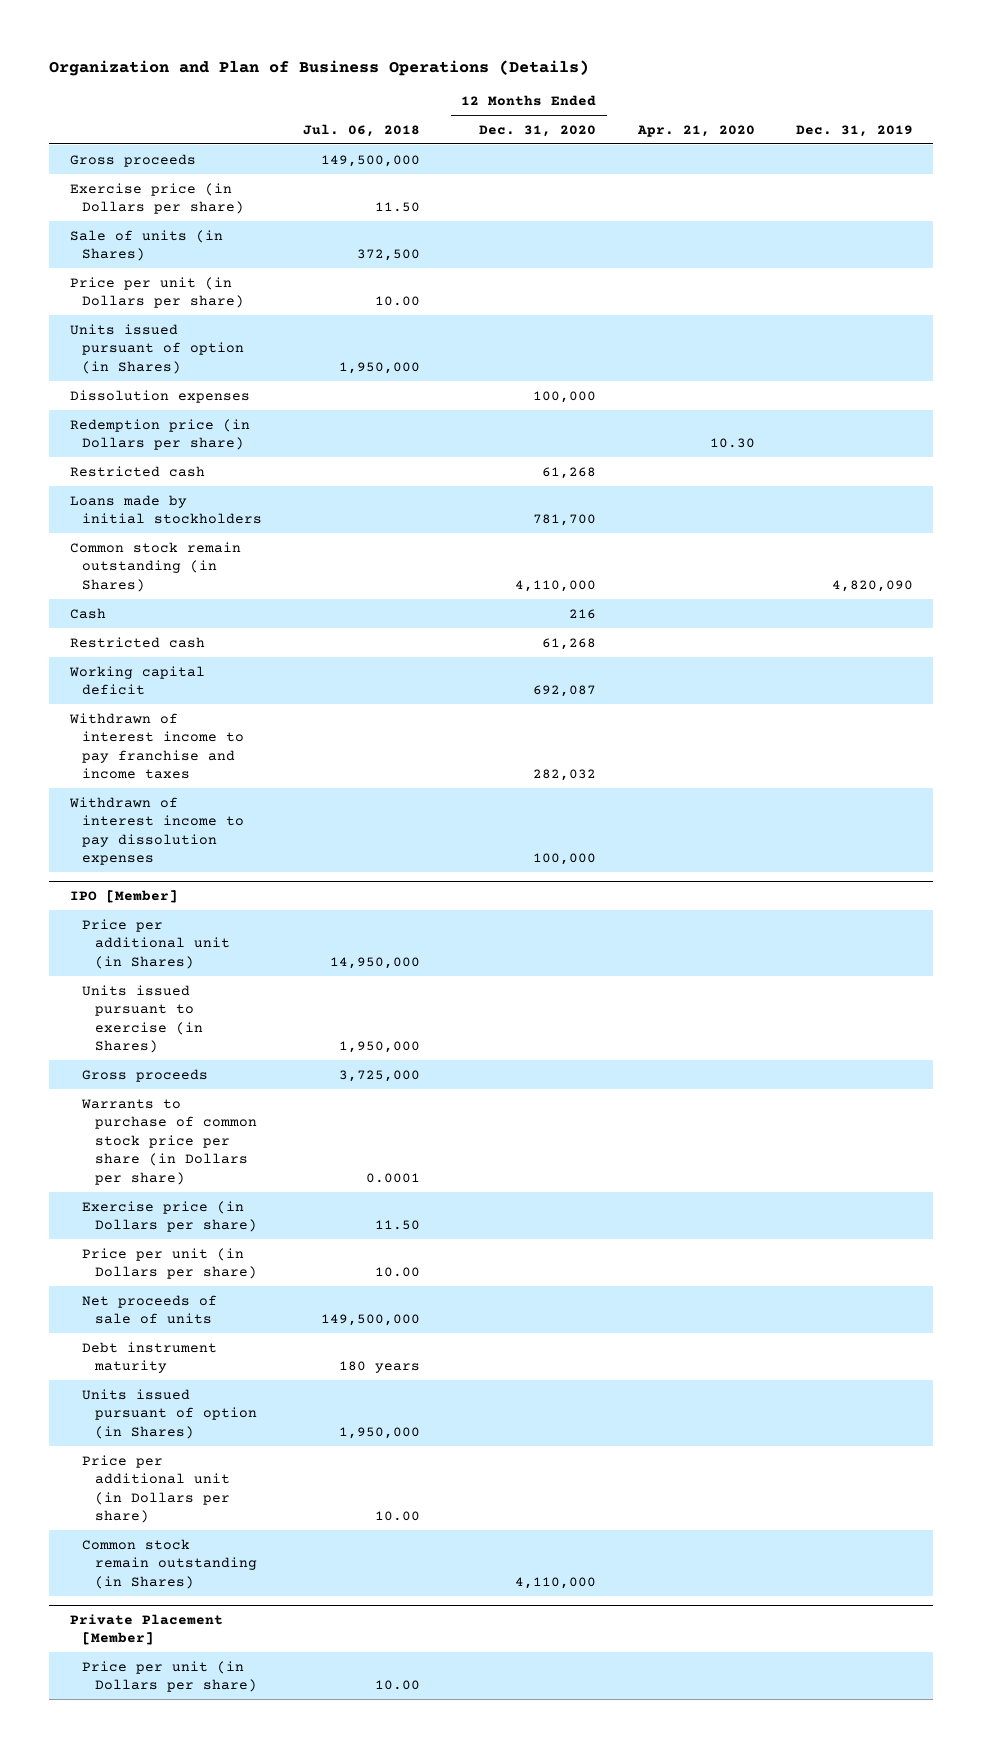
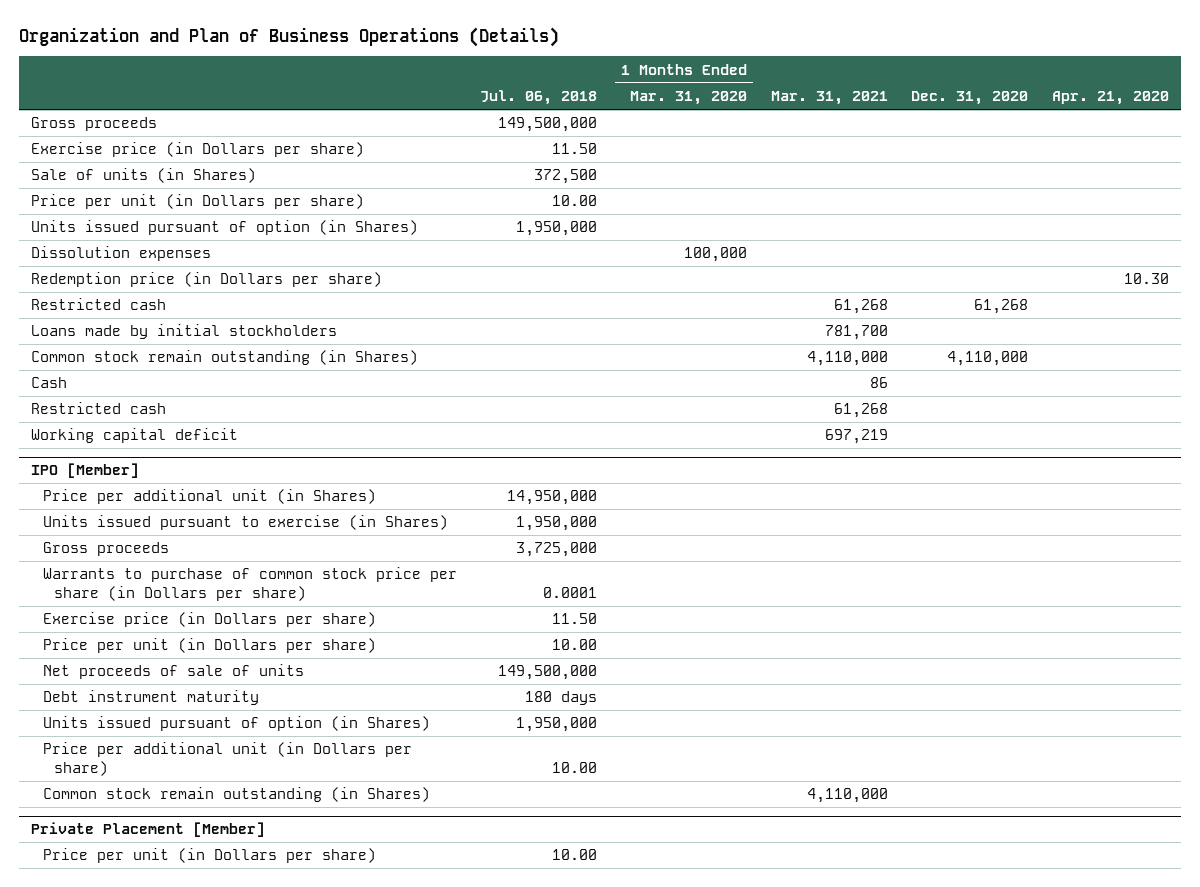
- | Jul. 06, 2018 | 12 Months Ended Dec. 31, 2020 | Apr. 21, 2020 | Dec. 31, 2019
+ | Jul. 06, 2018 | 1 Months Ended Mar. 31, 2020 | Mar. 31, 2021 | Dec. 31, 2020 | Apr. 21, 2020
- Withdrawn of interest income to pay franchise and income taxes | | 282,032 | |
- Withdrawn of interest income to pay dissolution expenses | | 100,000 | |
@ IPO [Member]
- Debt instrument maturity | 180 years | | |
+ Debt instrument maturity | 180 days | | | |

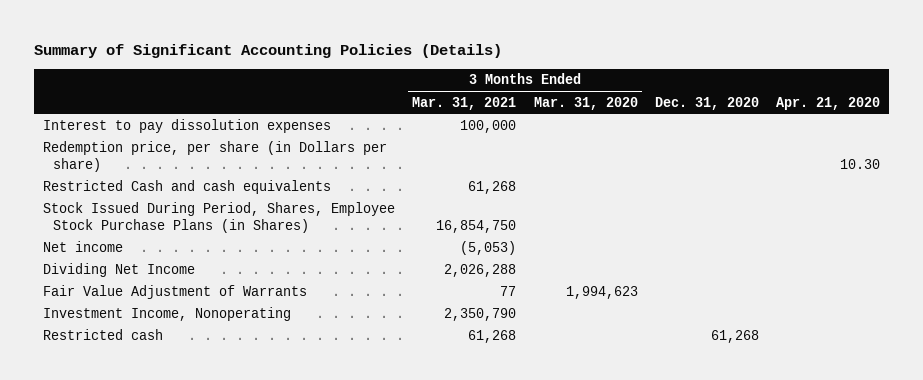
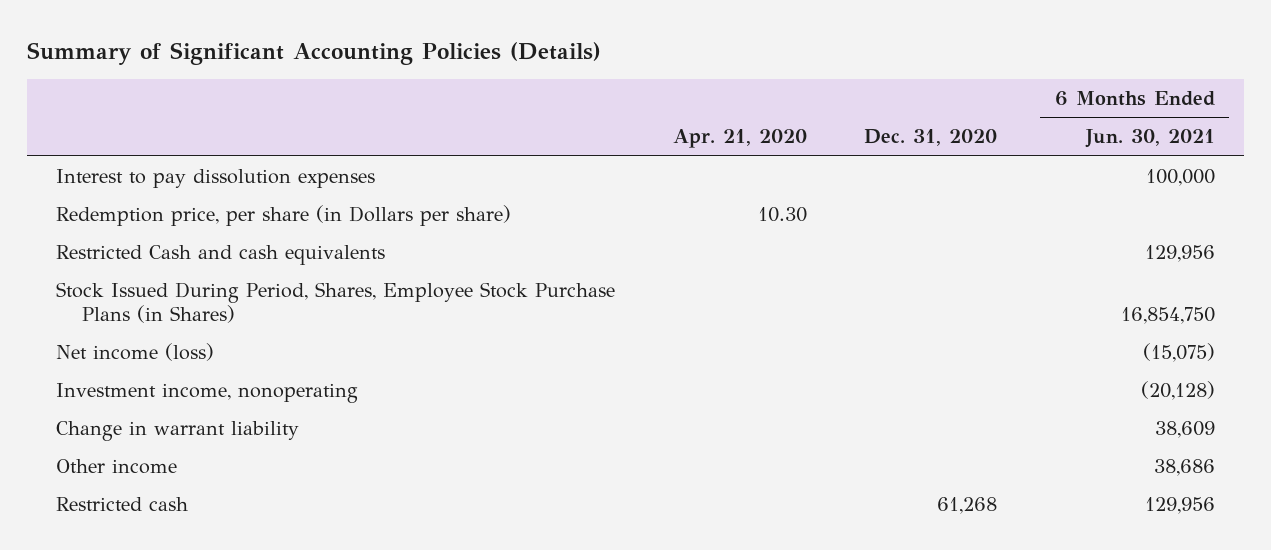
- | 3 Months Ended Mar. 31, 2021 | 3 Months Ended Mar. 31, 2020 | Dec. 31, 2020 | Apr. 21, 2020
+ | Apr. 21, 2020 | Dec. 31, 2020 | 6 Months Ended Jun. 30, 2021
- Net income | (5,053) | | |
- Dividing Net Income | 2,026,288 | | |
- Fair Value Adjustment of Warrants | 77 | 1,994,623 | |
- Investment Income, Nonoperating | 2,350,790 | | |
+ Net income (loss) | | | (15,075)
+ Investment income, nonoperating | | | (20,128)
+ Change in warrant liability | | | 38,609
+ Other income | | | 38,686

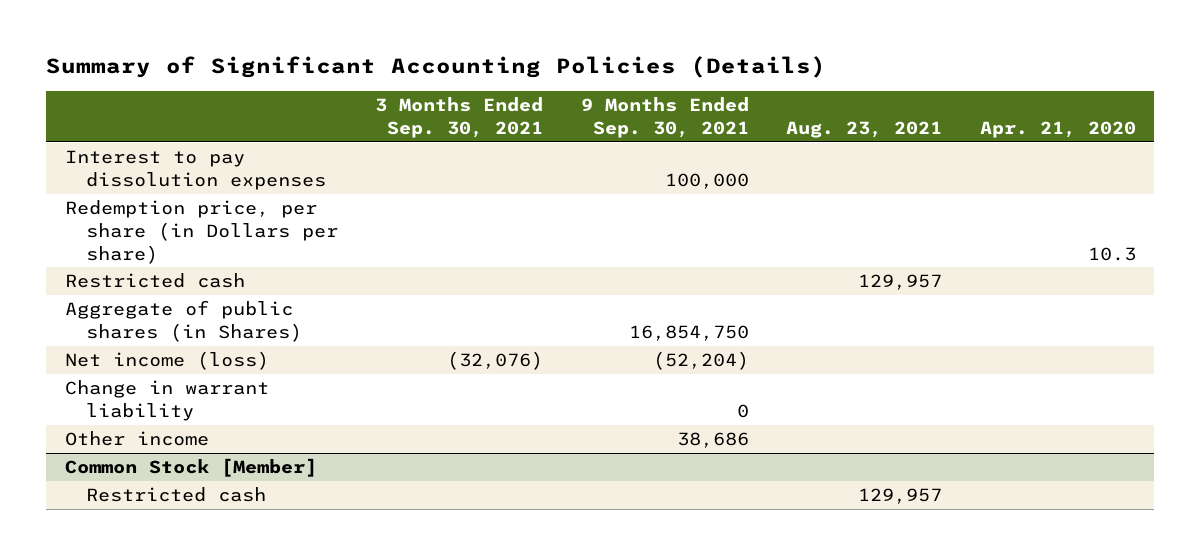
- | Apr. 21, 2020 | Dec. 31, 2020 | 6 Months Ended Jun. 30, 2021
+ | 3 Months Ended Sep. 30, 2021 | 9 Months Ended Sep. 30, 2021 | Aug. 23, 2021 | Apr. 21, 2020
- Redemption price, per share (in Dollars per share) | 10.30 | |
- Restricted Cash and cash equivalents | | | 129,956
- Stock Issued During Period, Shares, Employee Stock Purchase Plans (in Shares) | | | 16,854,750
+ Redemption price, per share (in Dollars per share) | | | | 10.3
moved up: Restricted cash | | | 129,957 |
+ Aggregate of public shares (in Shares) | | 16,854,750 | |
- Investment income, nonoperating | | | (20,128)
+ Common Stock [Member]
+ Restricted cash | | | 129,957 |

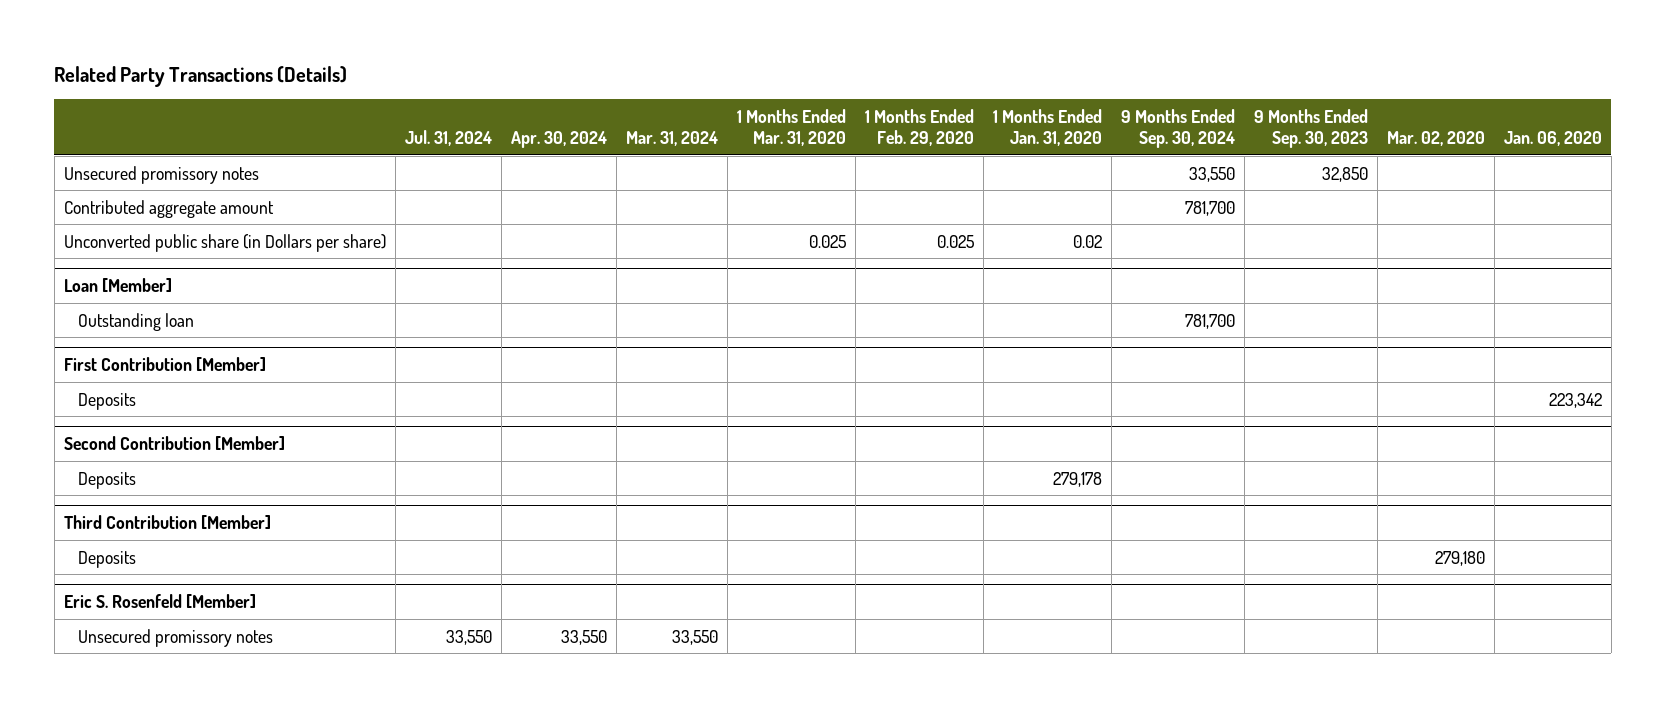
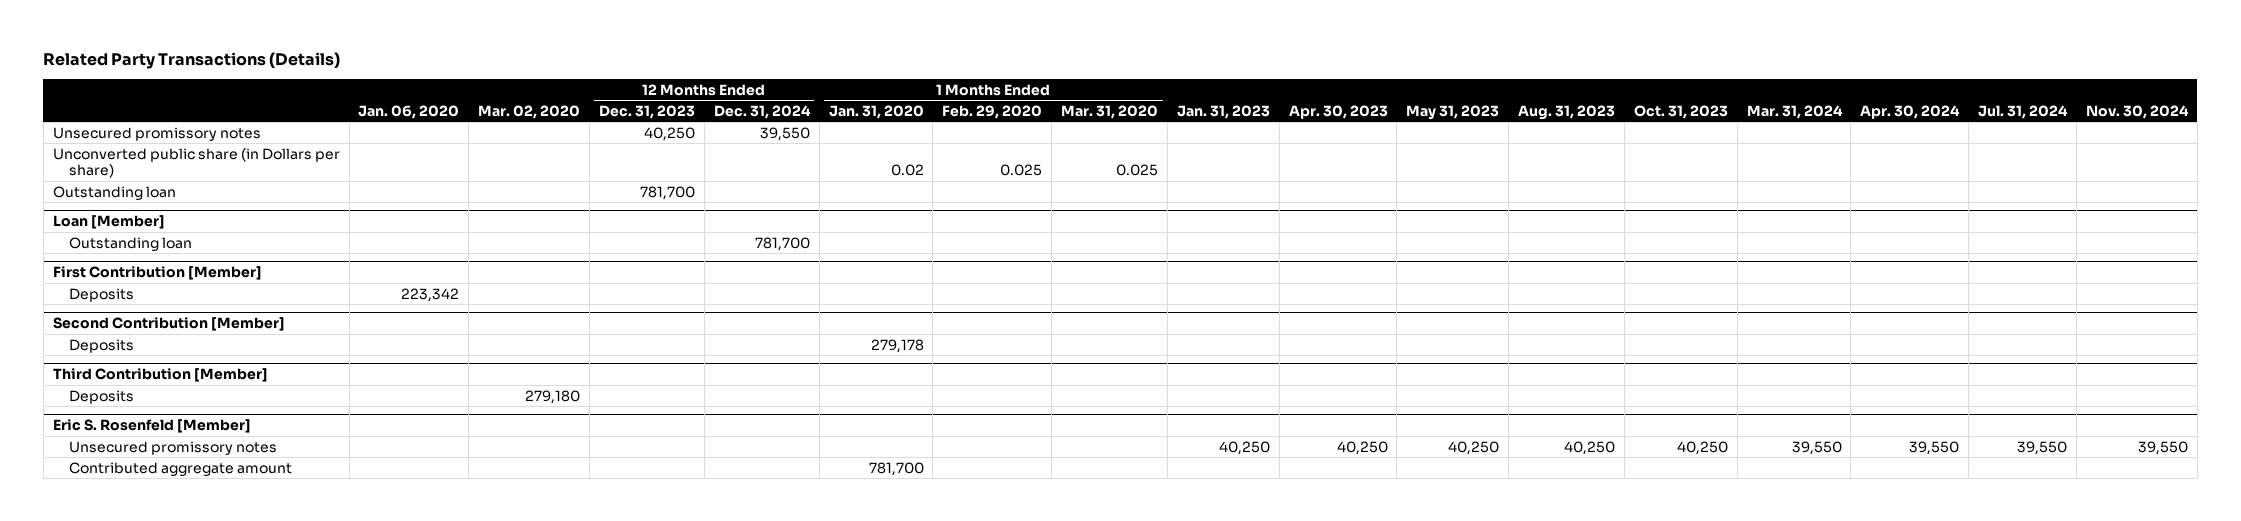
- | Jul. 31, 2024 | Apr. 30, 2024 | Mar. 31, 2024 | 1 Months Ended Mar. 31, 2020 | 1 Months Ended Feb. 29, 2020 | 1 Months Ended Jan. 31, 2020 | 9 Months Ended Sep. 30, 2024 | 9 Months Ended Sep. 30, 2023 | Mar. 02, 2020 | Jan. 06, 2020
+ | Jan. 06, 2020 | Mar. 02, 2020 | 12 Months Ended Dec. 31, 2023 | 12 Months Ended Dec. 31, 2024 | 1 Months Ended Jan. 31, 2020 | 1 Months Ended Feb. 29, 2020 | 1 Months Ended Mar. 31, 2020 | Jan. 31, 2023 | Apr. 30, 2023 | May 31, 2023 | Aug. 31, 2023 | Oct. 31, 2023 | Mar. 31, 2024 | Apr. 30, 2024 | Jul. 31, 2024 | Nov. 30, 2024
- Contributed aggregate amount | | | | | | | 781,700 | | |
+ Outstanding loan | | | 781,700 | | | | | | | | | | | | |
@ Eric S. Rosenfeld [Member]
- Unsecured promissory notes | 33,550 | 33,550 | 33,550 | | | | | | |
+ Unsecured promissory notes | | | | | | | | 40,250 | 40,250 | 40,250 | 40,250 | 40,250 | 39,550 | 39,550 | 39,550 | 39,550
+ Contributed aggregate amount | | | | | 781,700 | | | | | | | | | | |

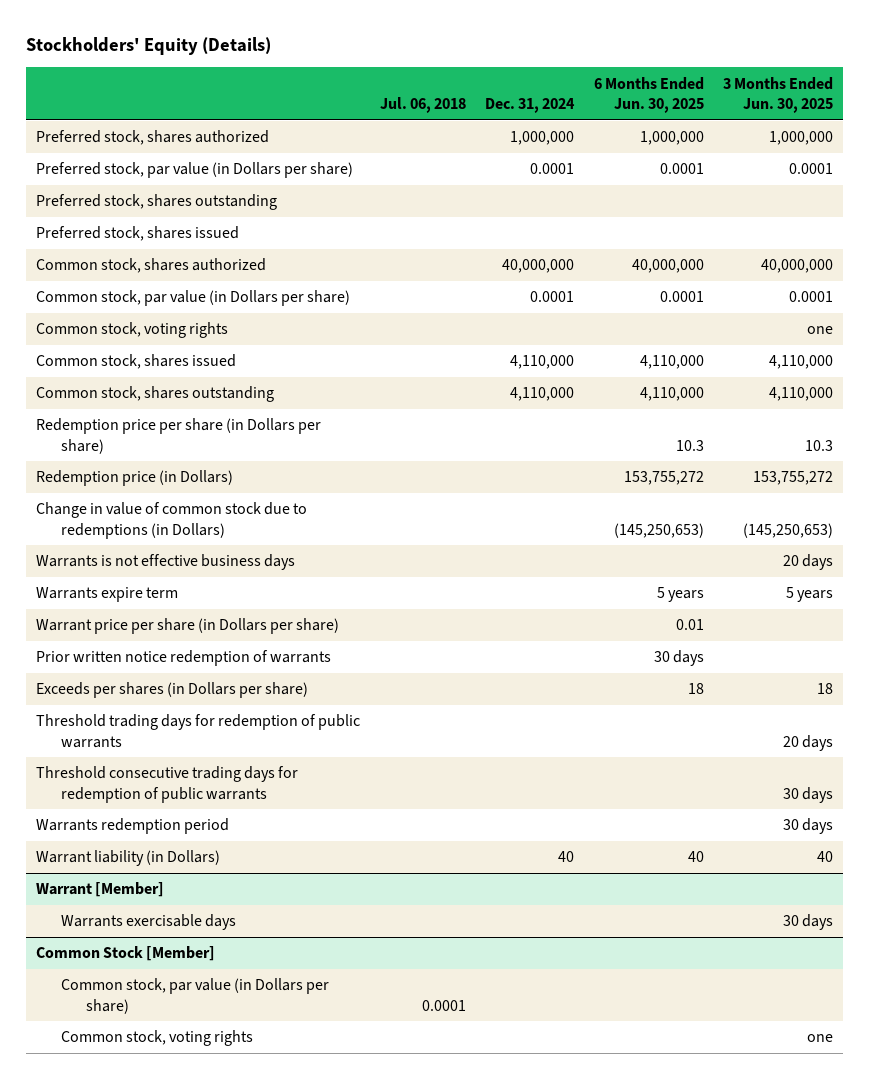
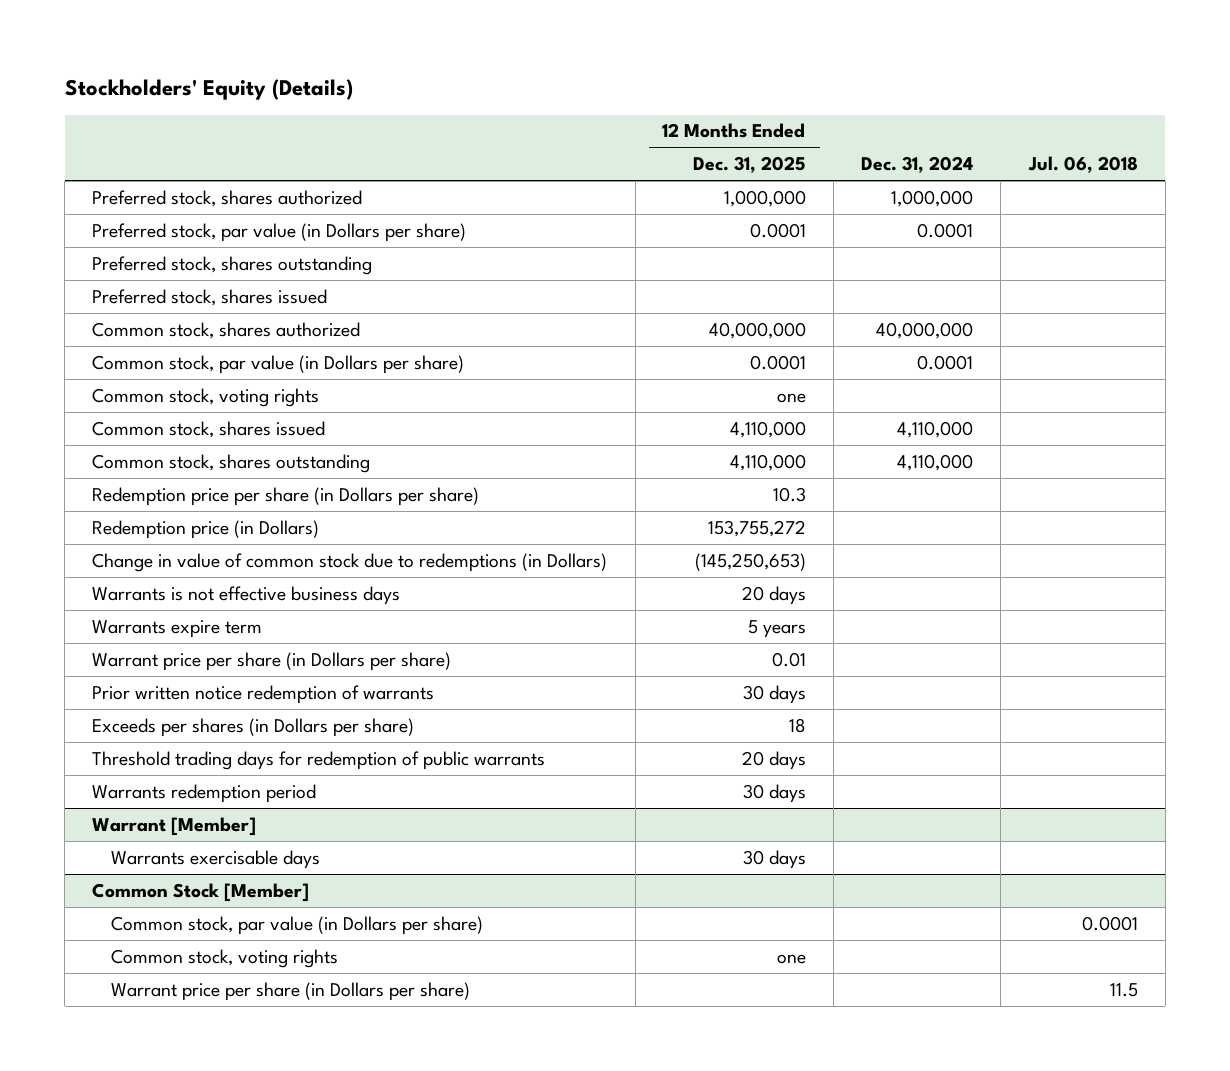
- | Jul. 06, 2018 | Dec. 31, 2024 | 6 Months Ended Jun. 30, 2025 | 3 Months Ended Jun. 30, 2025
+ | 12 Months Ended Dec. 31, 2025 | Dec. 31, 2024 | Jul. 06, 2018
- Threshold consecutive trading days for redemption of public warrants | | | | 30 days
- Warrant liability (in Dollars) | | 40 | 40 | 40
@ Common Stock [Member]
+ Warrant price per share (in Dollars per share) | | | 11.5

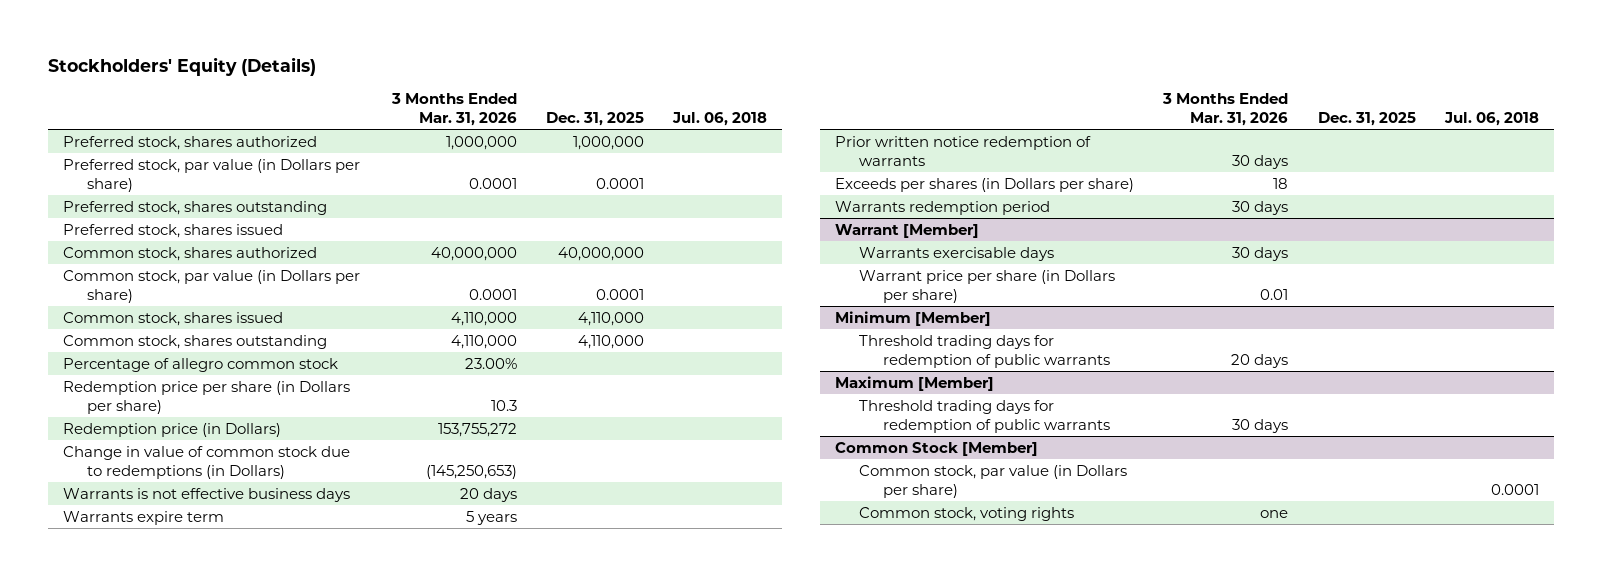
- | 12 Months Ended Dec. 31, 2025 | Dec. 31, 2024 | Jul. 06, 2018
+ | 3 Months Ended Mar. 31, 2026 | Dec. 31, 2025 | Jul. 06, 2018
- Common stock, voting rights | one | |
+ Percentage of allegro common stock | 23.00% | |
- Warrant price per share (in Dollars per share) | 0.01 | |
- Threshold trading days for redemption of public warrants | 20 days | |
@ Warrant [Member]
+ Warrant price per share (in Dollars per share) | 0.01 | |
+ Minimum [Member]
+ Threshold trading days for redemption of public warrants | 20 days | |
+ Maximum [Member]
+ Threshold trading days for redemption of public warrants | 30 days | |
@ Common Stock [Member]
- Warrant price per share (in Dollars per share) | | | 11.5

